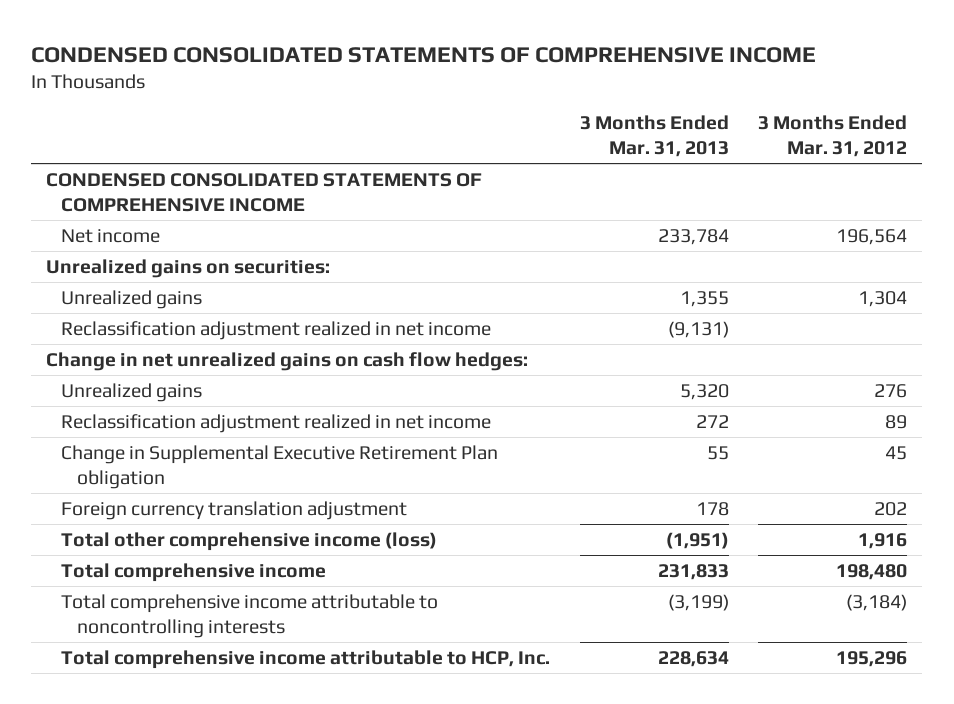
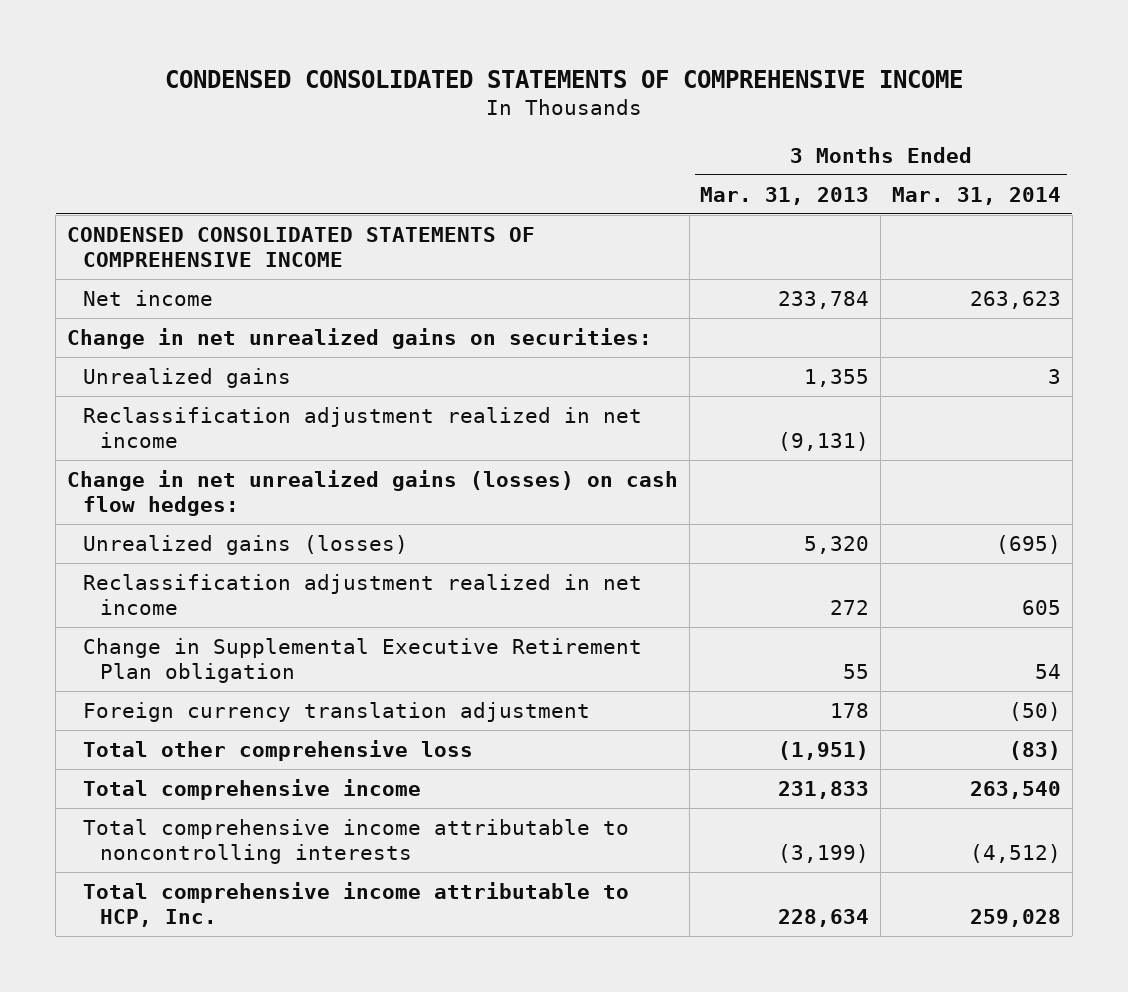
- | 3 Months Ended Mar. 31, 2013 | 3 Months Ended Mar. 31, 2012
+ | 3 Months Ended Mar. 31, 2013 | 3 Months Ended Mar. 31, 2014
- Unrealized gains on securities:
+ Change in net unrealized gains on securities:
- Change in net unrealized gains on cash flow hedges:
- Unrealized gains | 5,320 | 276
+ Change in net unrealized gains (losses) on cash flow hedges:
+ Unrealized gains (losses) | 5,320 | (695)
- Total other comprehensive income (loss) | (1,951) | 1,916
+ Total other comprehensive loss | (1,951) | (83)

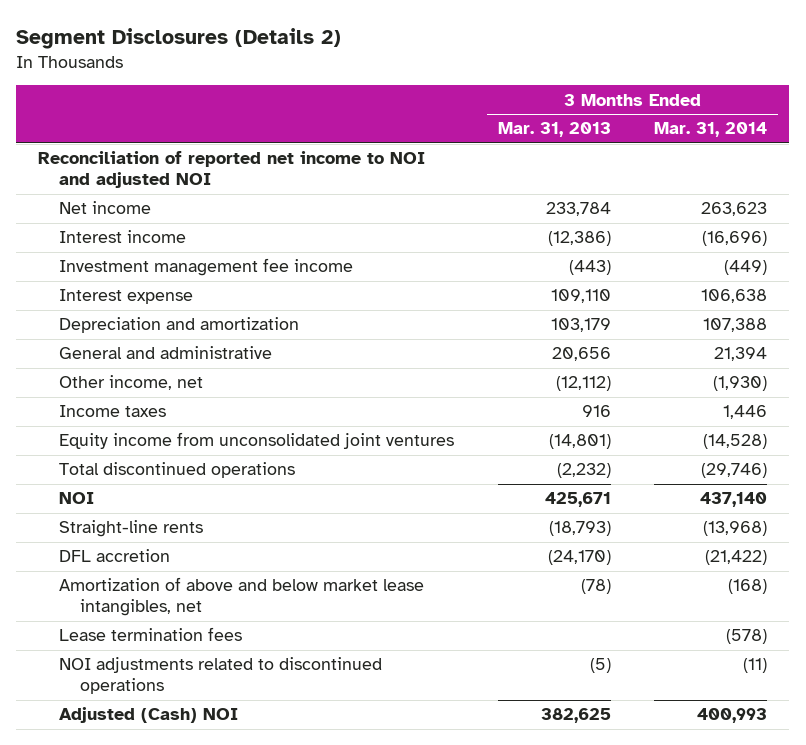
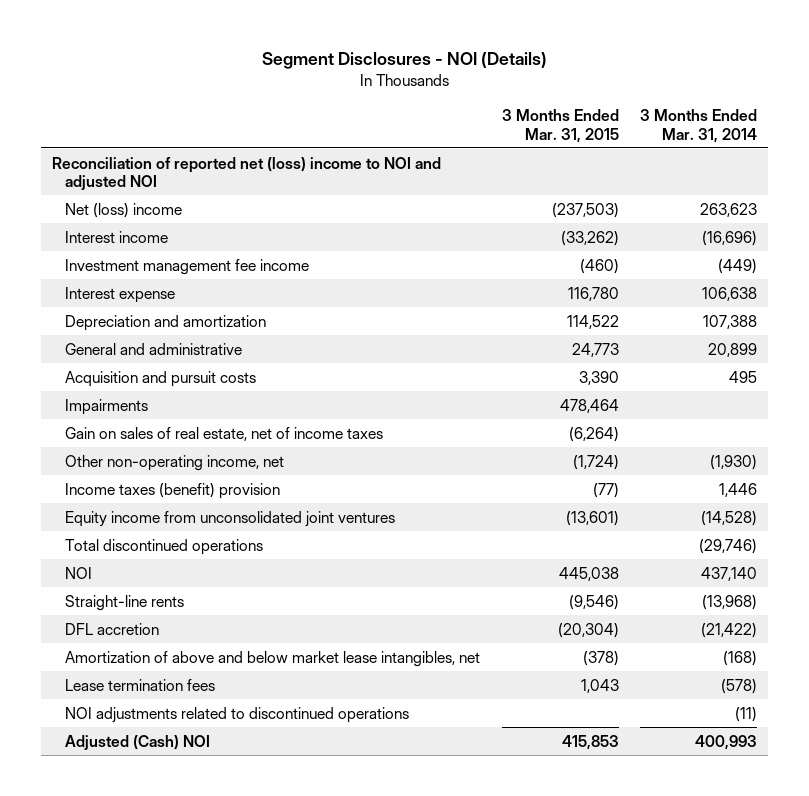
- Segment Disclosures (Details 2)
+ Segment Disclosures - NOI (Details)
- | 3 Months Ended Mar. 31, 2013 | 3 Months Ended Mar. 31, 2014
+ | 3 Months Ended Mar. 31, 2015 | 3 Months Ended Mar. 31, 2014
- Reconciliation of reported net income to NOI and adjusted NOI
- Net income | 233,784 | 263,623
+ Reconciliation of reported net (loss) income to NOI and adjusted NOI
+ Net (loss) income | (237,503) | 263,623
- General and administrative | 20,656 | 21,394
- Other income, net | (12,112) | (1,930)
- Income taxes | 916 | 1,446
+ General and administrative | 24,773 | 20,899
+ Acquisition and pursuit costs | 3,390 | 495
+ Impairments | 478,464 |
+ Gain on sales of real estate, net of income taxes | (6,264) |
+ Other non-operating income, net | (1,724) | (1,930)
+ Income taxes (benefit) provision | (77) | 1,446

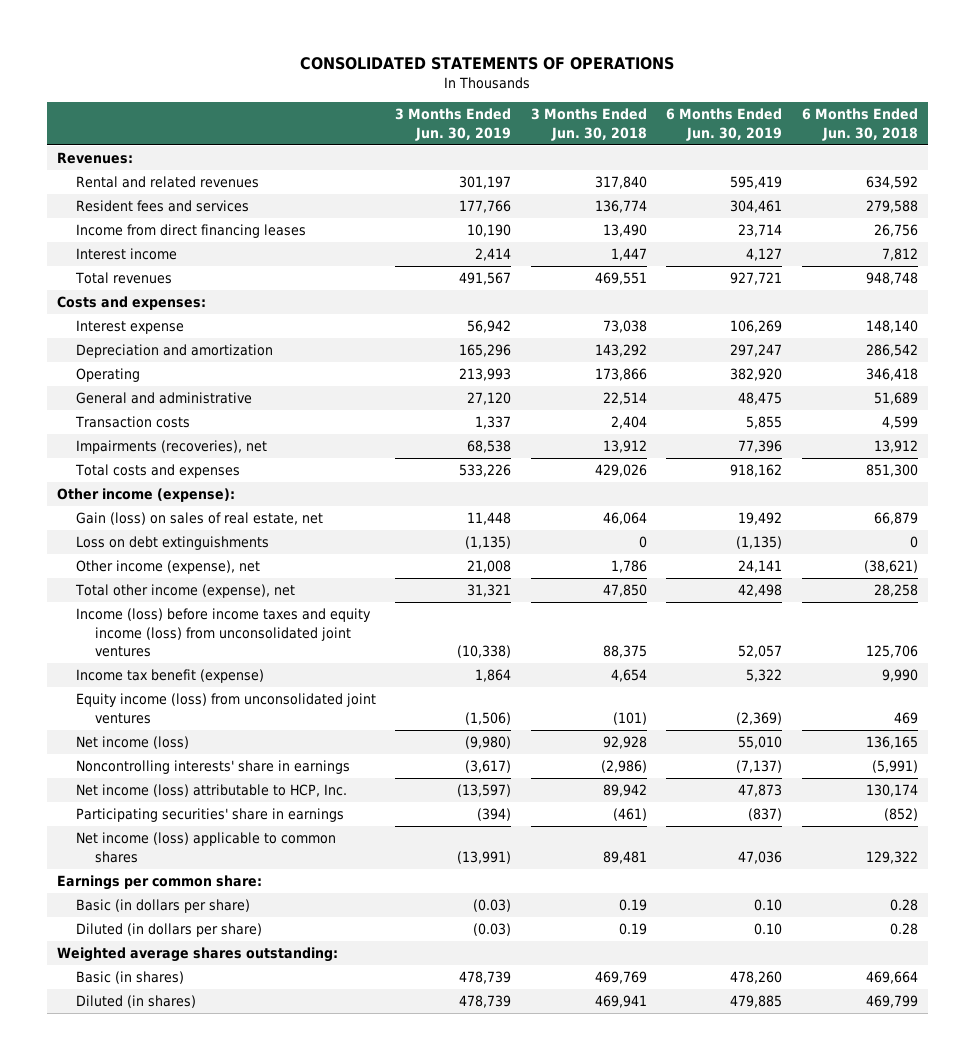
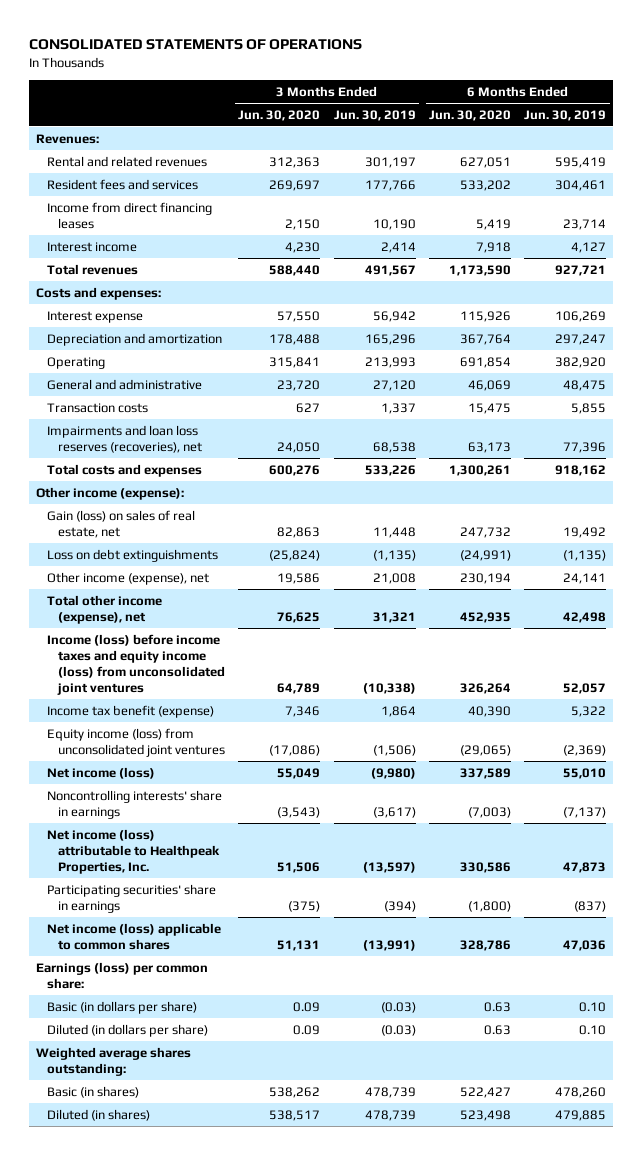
- | 3 Months Ended Jun. 30, 2019 | 3 Months Ended Jun. 30, 2018 | 6 Months Ended Jun. 30, 2019 | 6 Months Ended Jun. 30, 2018
+ | 3 Months Ended Jun. 30, 2020 | 3 Months Ended Jun. 30, 2019 | 6 Months Ended Jun. 30, 2020 | 6 Months Ended Jun. 30, 2019
- Impairments (recoveries), net | 68,538 | 13,912 | 77,396 | 13,912
+ Impairments and loan loss reserves (recoveries), net | 24,050 | 68,538 | 63,173 | 77,396
- Net income (loss) attributable to HCP, Inc. | (13,597) | 89,942 | 47,873 | 130,174
+ Net income (loss) attributable to Healthpeak Properties, Inc. | 51,506 | (13,597) | 330,586 | 47,873
- Earnings per common share:
+ Earnings (loss) per common share:

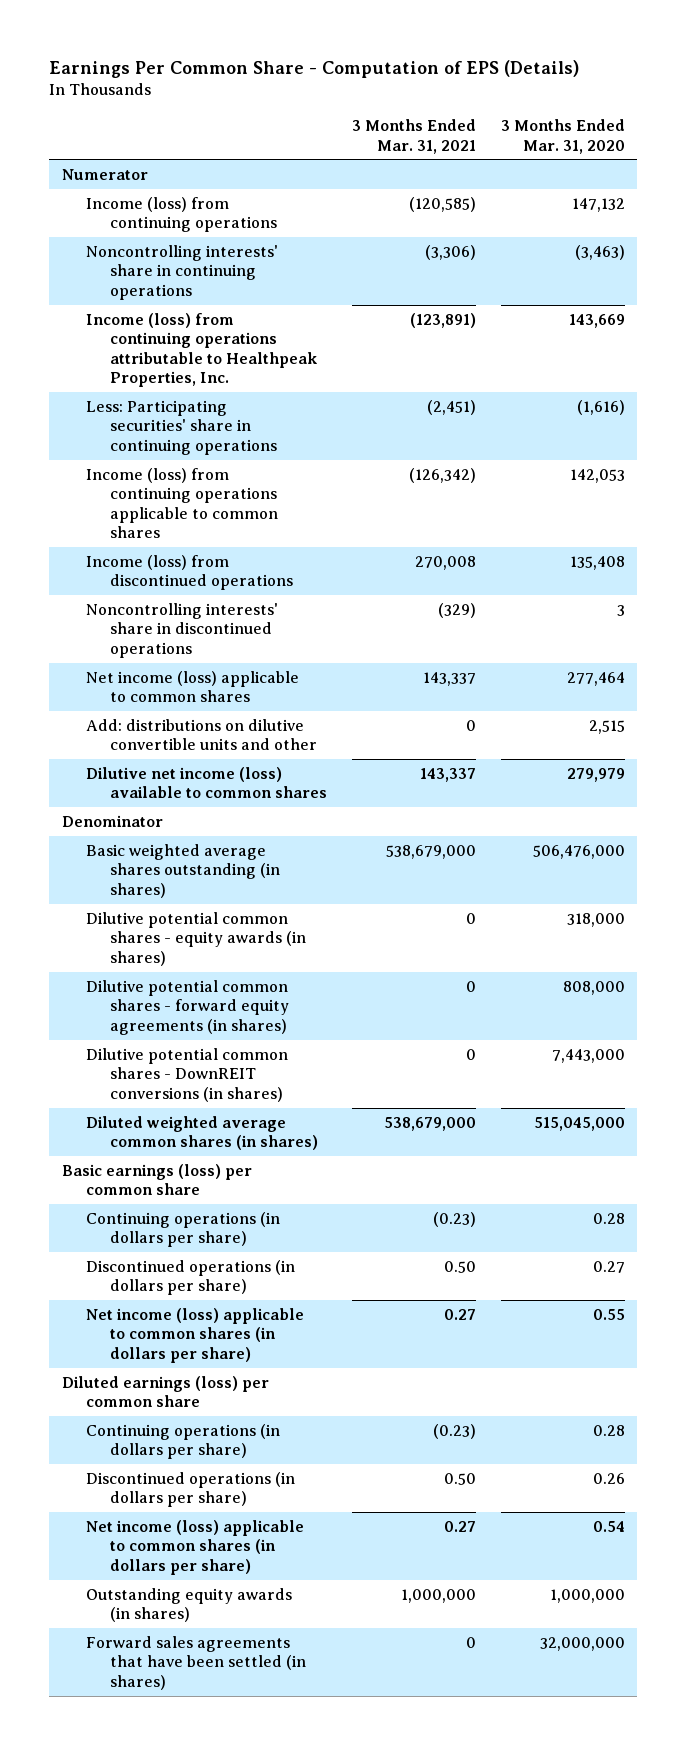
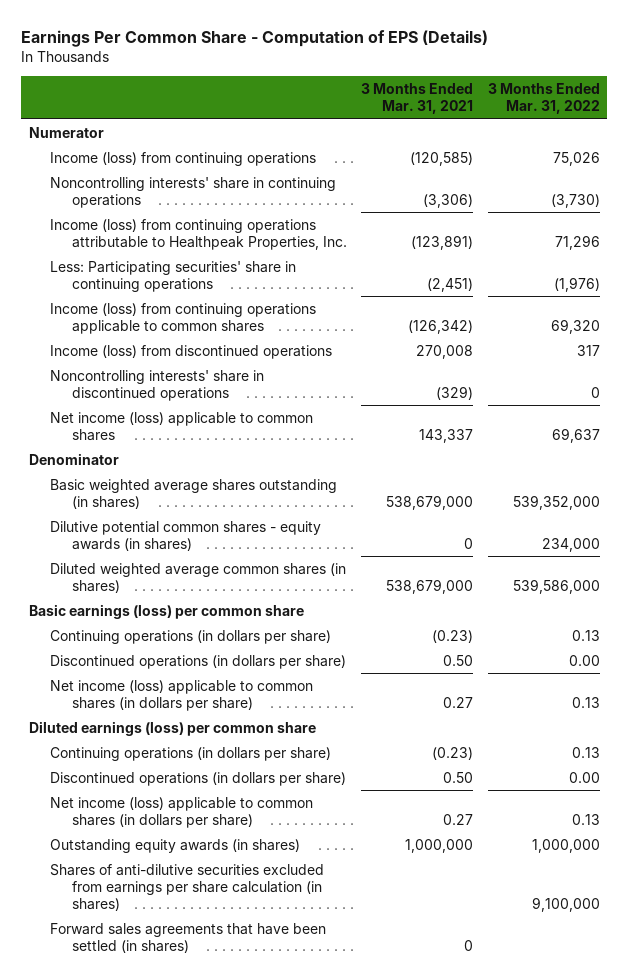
- | 3 Months Ended Mar. 31, 2021 | 3 Months Ended Mar. 31, 2020
+ | 3 Months Ended Mar. 31, 2021 | 3 Months Ended Mar. 31, 2022
- Add: distributions on dilutive convertible units and other | 0 | 2,515
- Dilutive net income (loss) available to common shares | 143,337 | 279,979
- Dilutive potential common shares - forward equity agreements (in shares) | 0 | 808,000
- Dilutive potential common shares - DownREIT conversions (in shares) | 0 | 7,443,000
+ Shares of anti-dilutive securities excluded from earnings per share calculation (in shares) | | 9,100,000

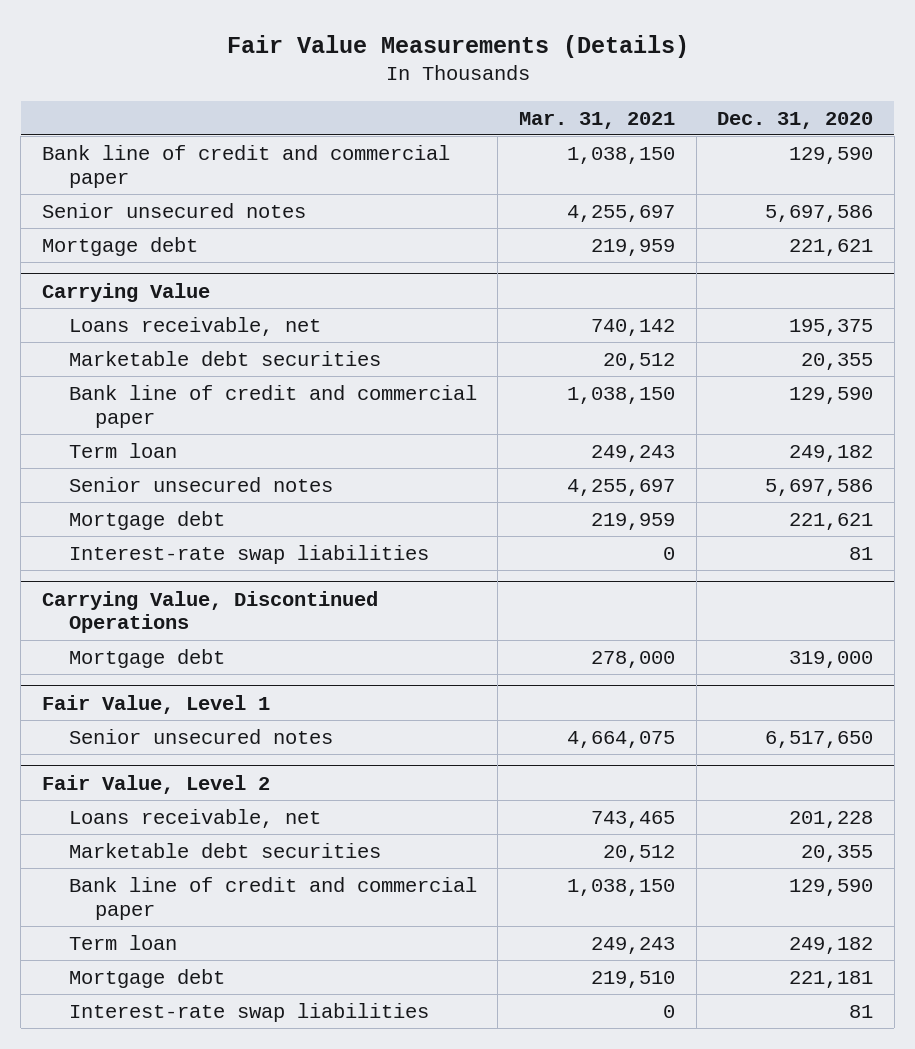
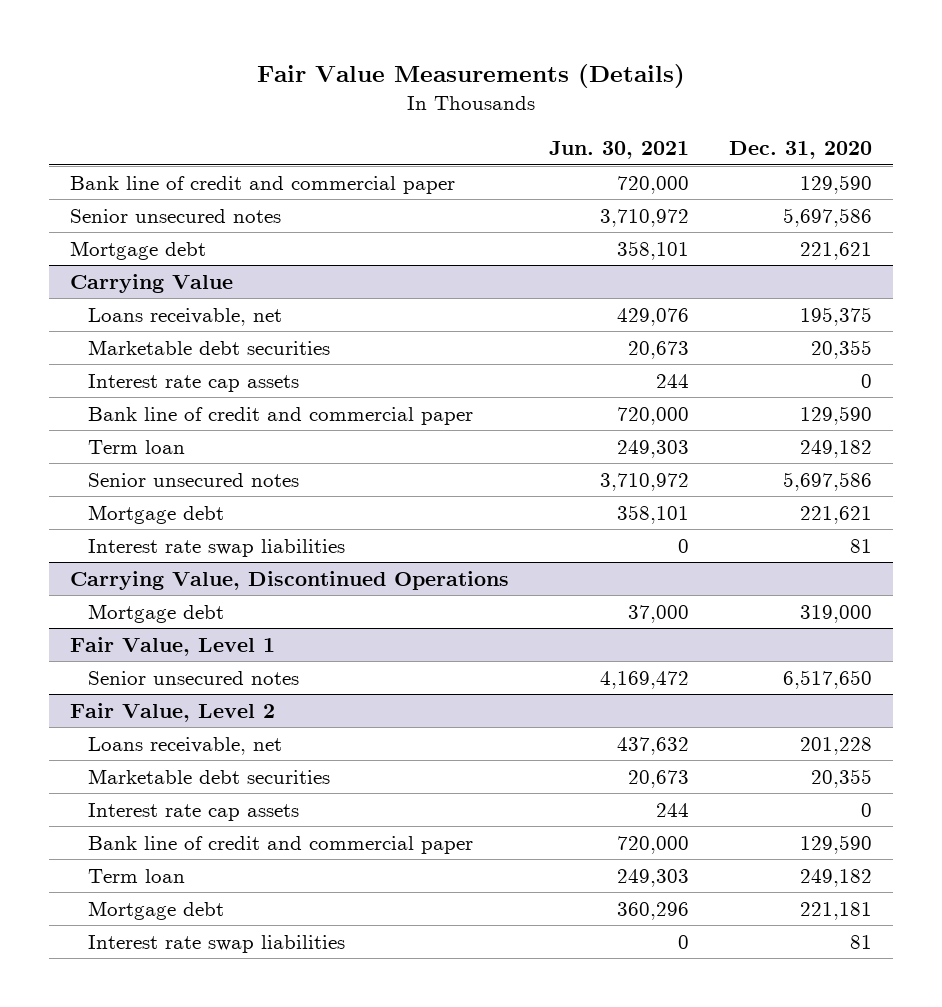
- | Mar. 31, 2021 | Dec. 31, 2020
+ | Jun. 30, 2021 | Dec. 31, 2020
@ Carrying Value
+ Interest rate cap assets | 244 | 0
- Interest-rate swap liabilities | 0 | 81
+ Interest rate swap liabilities | 0 | 81
@ Fair Value, Level 2
+ Interest rate cap assets | 244 | 0
- Interest-rate swap liabilities | 0 | 81
+ Interest rate swap liabilities | 0 | 81

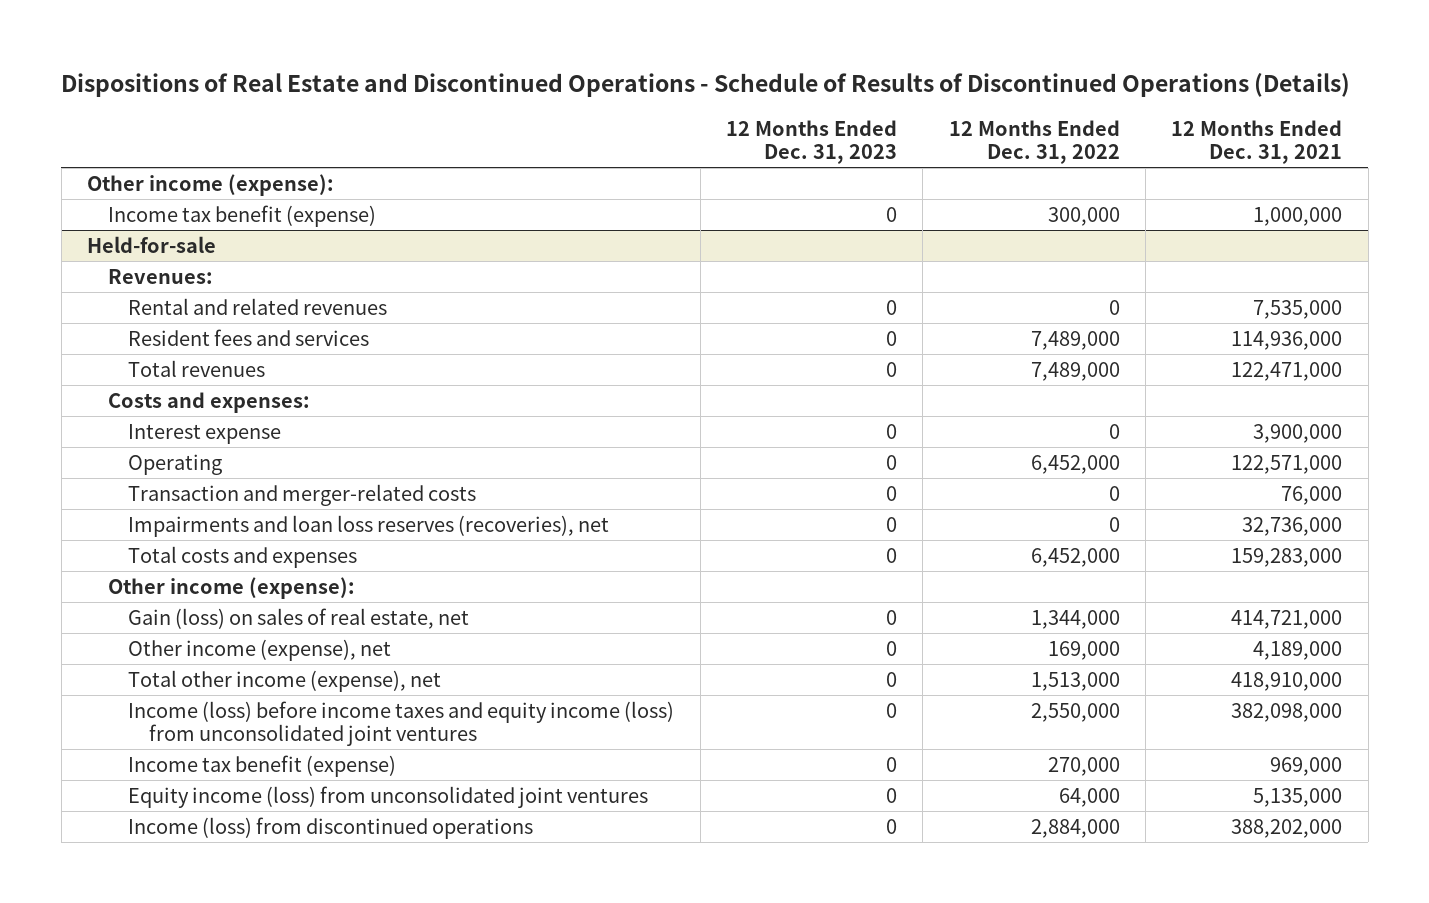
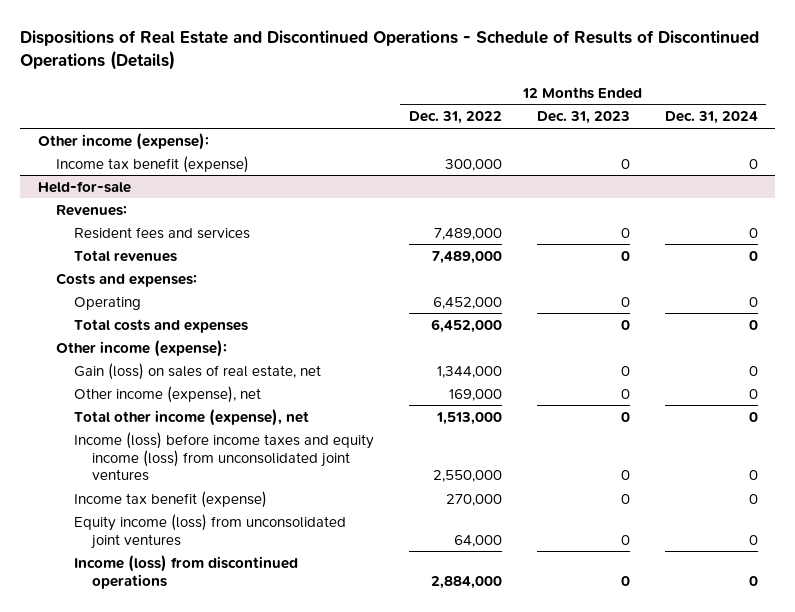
- | 12 Months Ended Dec. 31, 2023 | 12 Months Ended Dec. 31, 2022 | 12 Months Ended Dec. 31, 2021
+ | 12 Months Ended Dec. 31, 2022 | 12 Months Ended Dec. 31, 2023 | 12 Months Ended Dec. 31, 2024
@ Held-for-sale
- Rental and related revenues | 0 | 0 | 7,535,000
- Interest expense | 0 | 0 | 3,900,000
- Transaction and merger-related costs | 0 | 0 | 76,000
- Impairments and loan loss reserves (recoveries), net | 0 | 0 | 32,736,000

